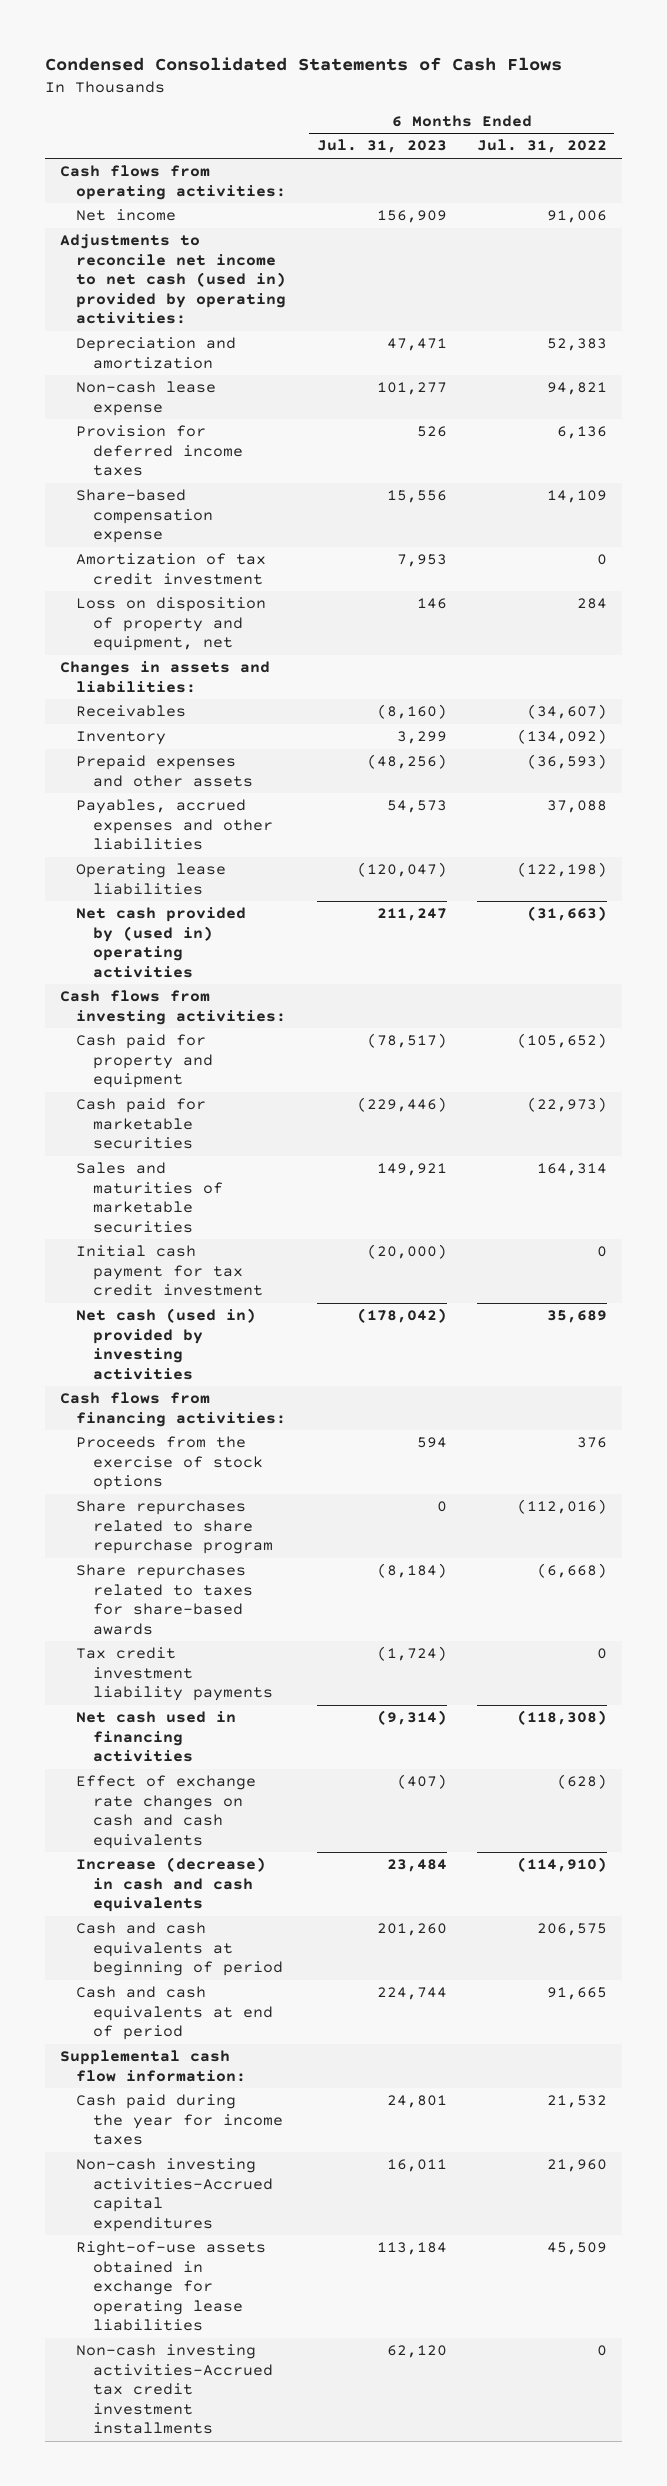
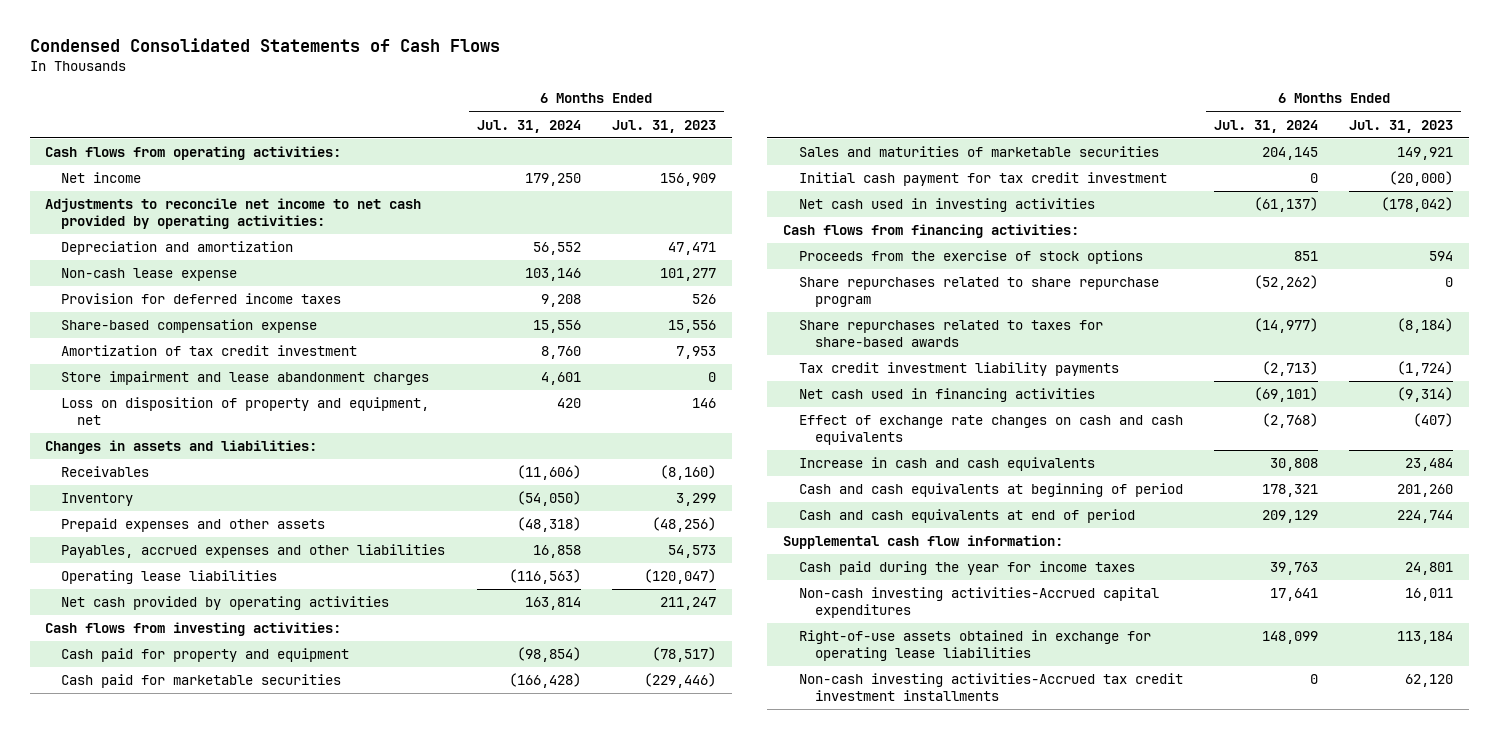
- | 6 Months Ended Jul. 31, 2023 | 6 Months Ended Jul. 31, 2022
+ | 6 Months Ended Jul. 31, 2024 | 6 Months Ended Jul. 31, 2023
- Adjustments to reconcile net income to net cash (used in) provided by operating activities:
+ Adjustments to reconcile net income to net cash provided by operating activities:
+ Store impairment and lease abandonment charges | 4,601 | 0
- Net cash provided by (used in) operating activities | 211,247 | (31,663)
+ Net cash provided by operating activities | 163,814 | 211,247
- Net cash (used in) provided by investing activities | (178,042) | 35,689
+ Net cash used in investing activities | (61,137) | (178,042)
- Increase (decrease) in cash and cash equivalents | 23,484 | (114,910)
+ Increase in cash and cash equivalents | 30,808 | 23,484

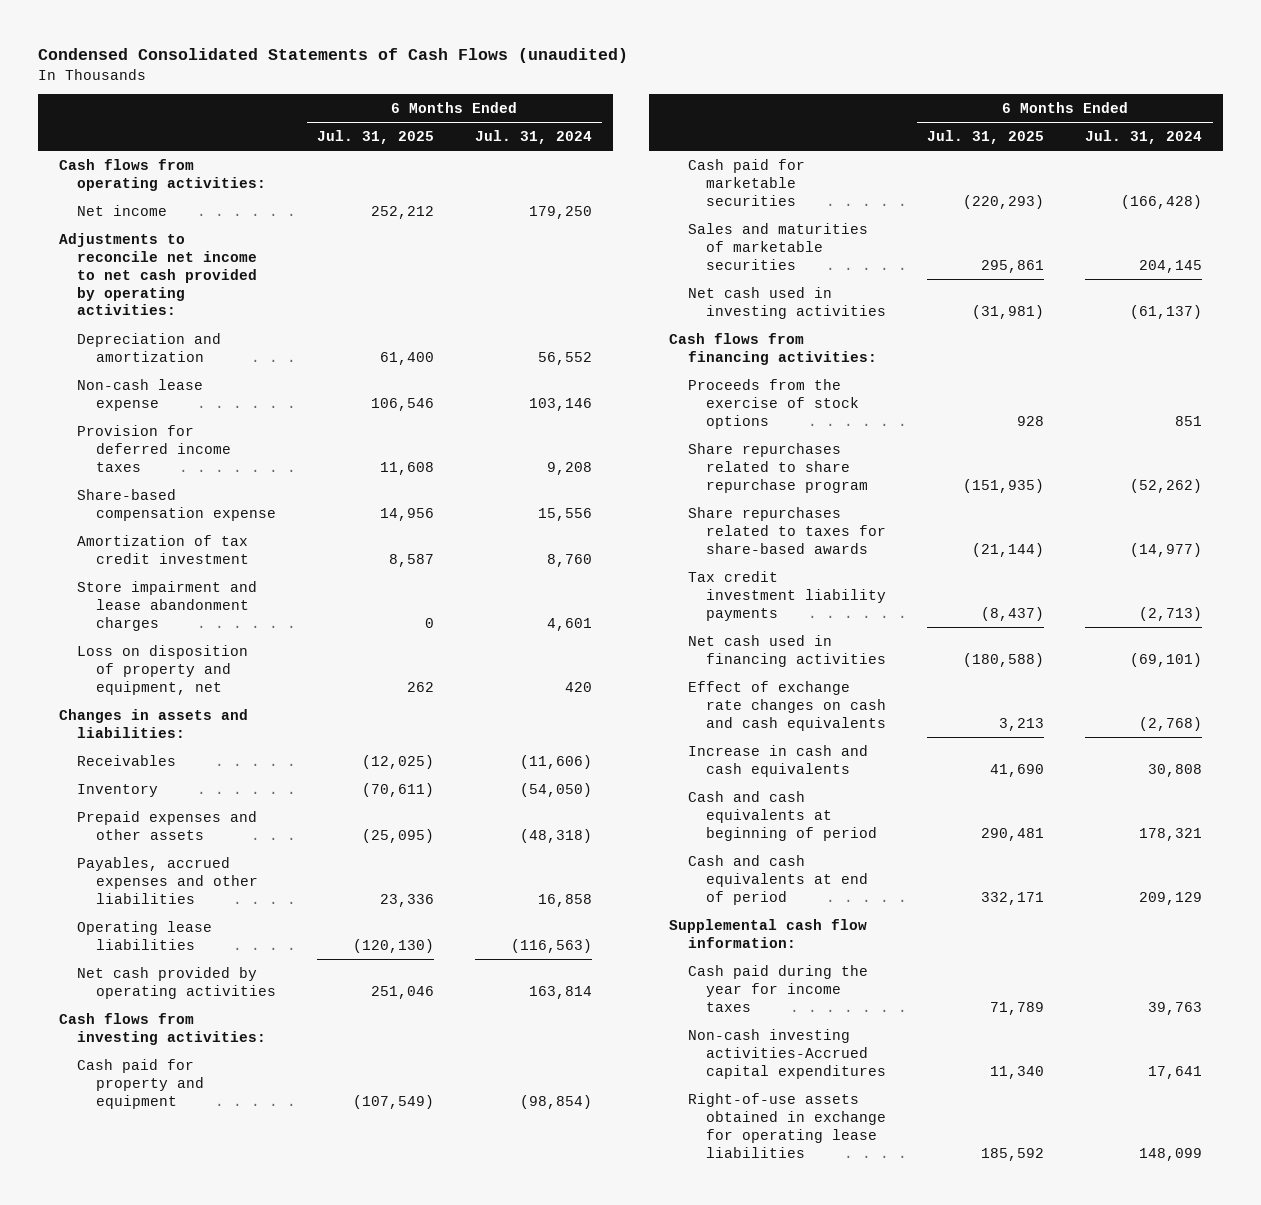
- Condensed Consolidated Statements of Cash Flows
+ Condensed Consolidated Statements of Cash Flows (unaudited)
- | 6 Months Ended Jul. 31, 2024 | 6 Months Ended Jul. 31, 2023
+ | 6 Months Ended Jul. 31, 2025 | 6 Months Ended Jul. 31, 2024
- Initial cash payment for tax credit investment | 0 | (20,000)
- Non-cash investing activities-Accrued tax credit investment installments | 0 | 62,120

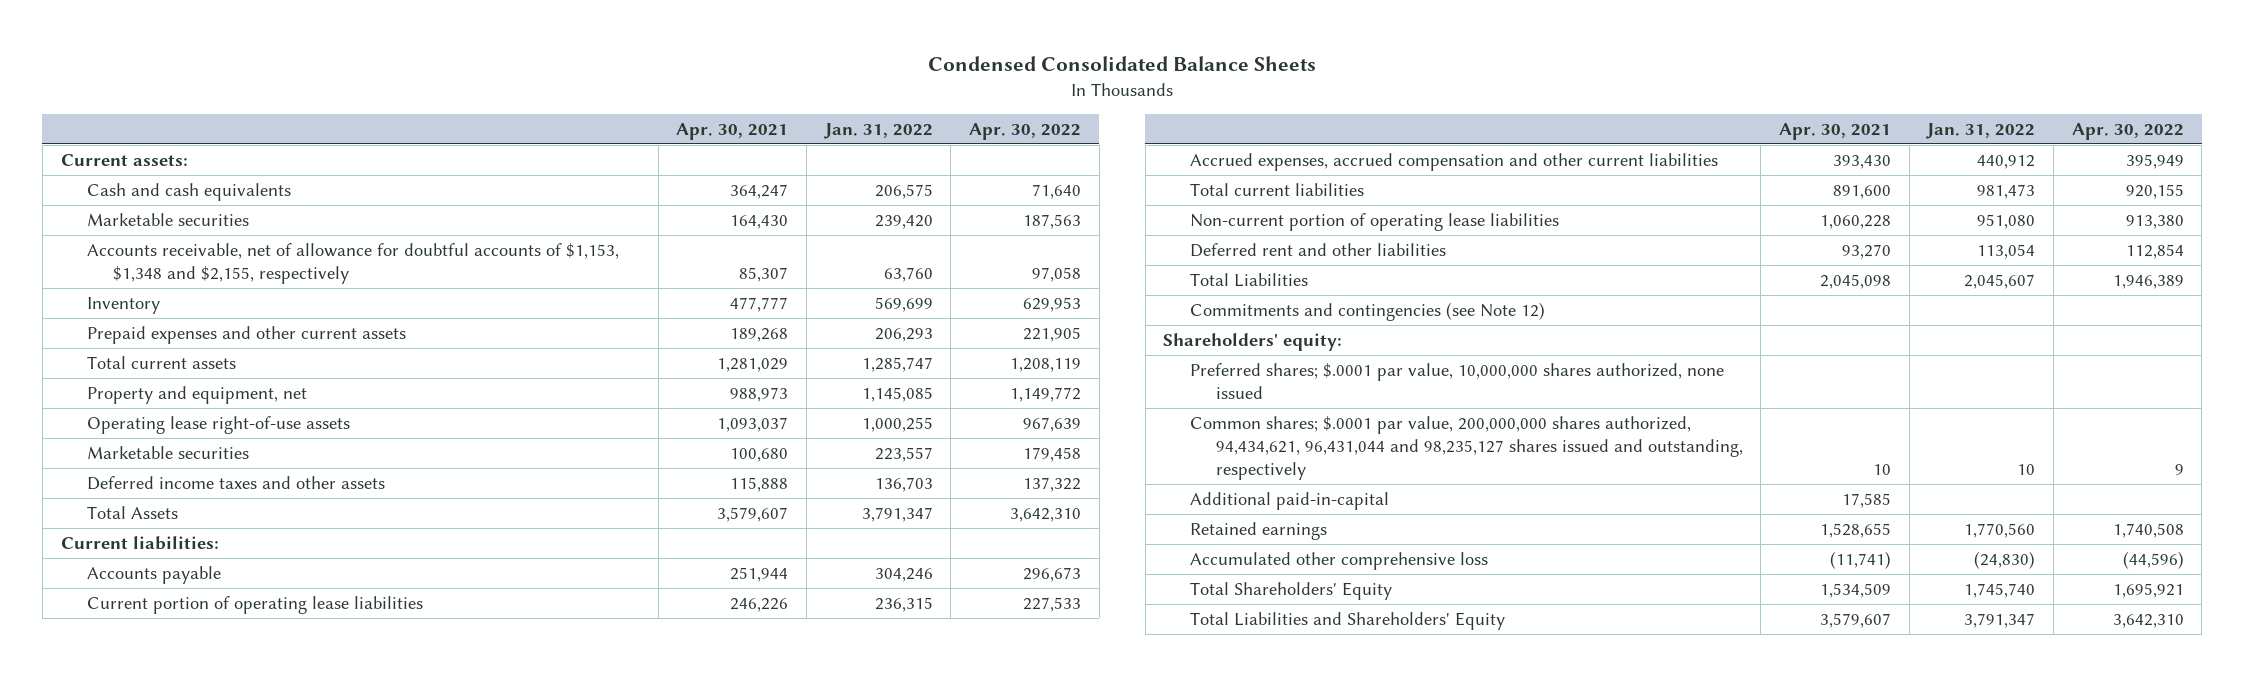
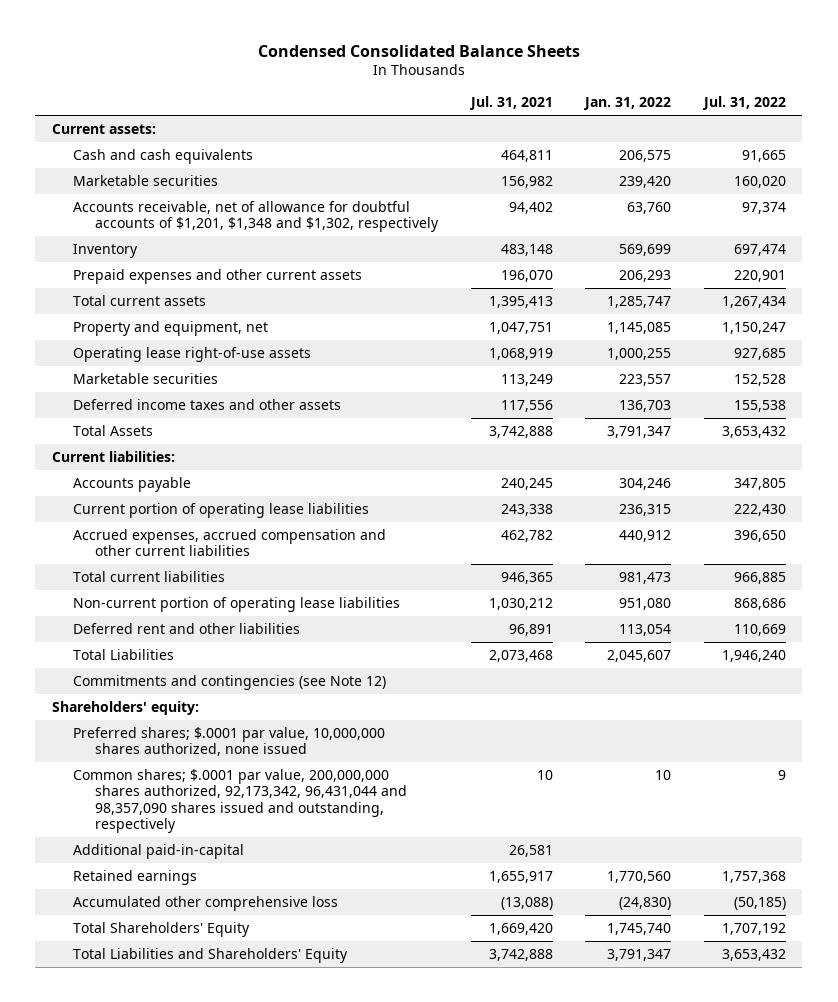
- | Apr. 30, 2021 | Jan. 31, 2022 | Apr. 30, 2022
+ | Jul. 31, 2021 | Jan. 31, 2022 | Jul. 31, 2022
- Accounts receivable, net of allowance for doubtful accounts of $1,153, $1,348 and $2,155, respectively | 85,307 | 63,760 | 97,058
+ Accounts receivable, net of allowance for doubtful accounts of $1,201, $1,348 and $1,302, respectively | 94,402 | 63,760 | 97,374
- Common shares; $.0001 par value, 200,000,000 shares authorized, 94,434,621, 96,431,044 and 98,235,127 shares issued and outstanding, respectively | 10 | 10 | 9
+ Common shares; $.0001 par value, 200,000,000 shares authorized, 92,173,342, 96,431,044 and 98,357,090 shares issued and outstanding, respectively | 10 | 10 | 9

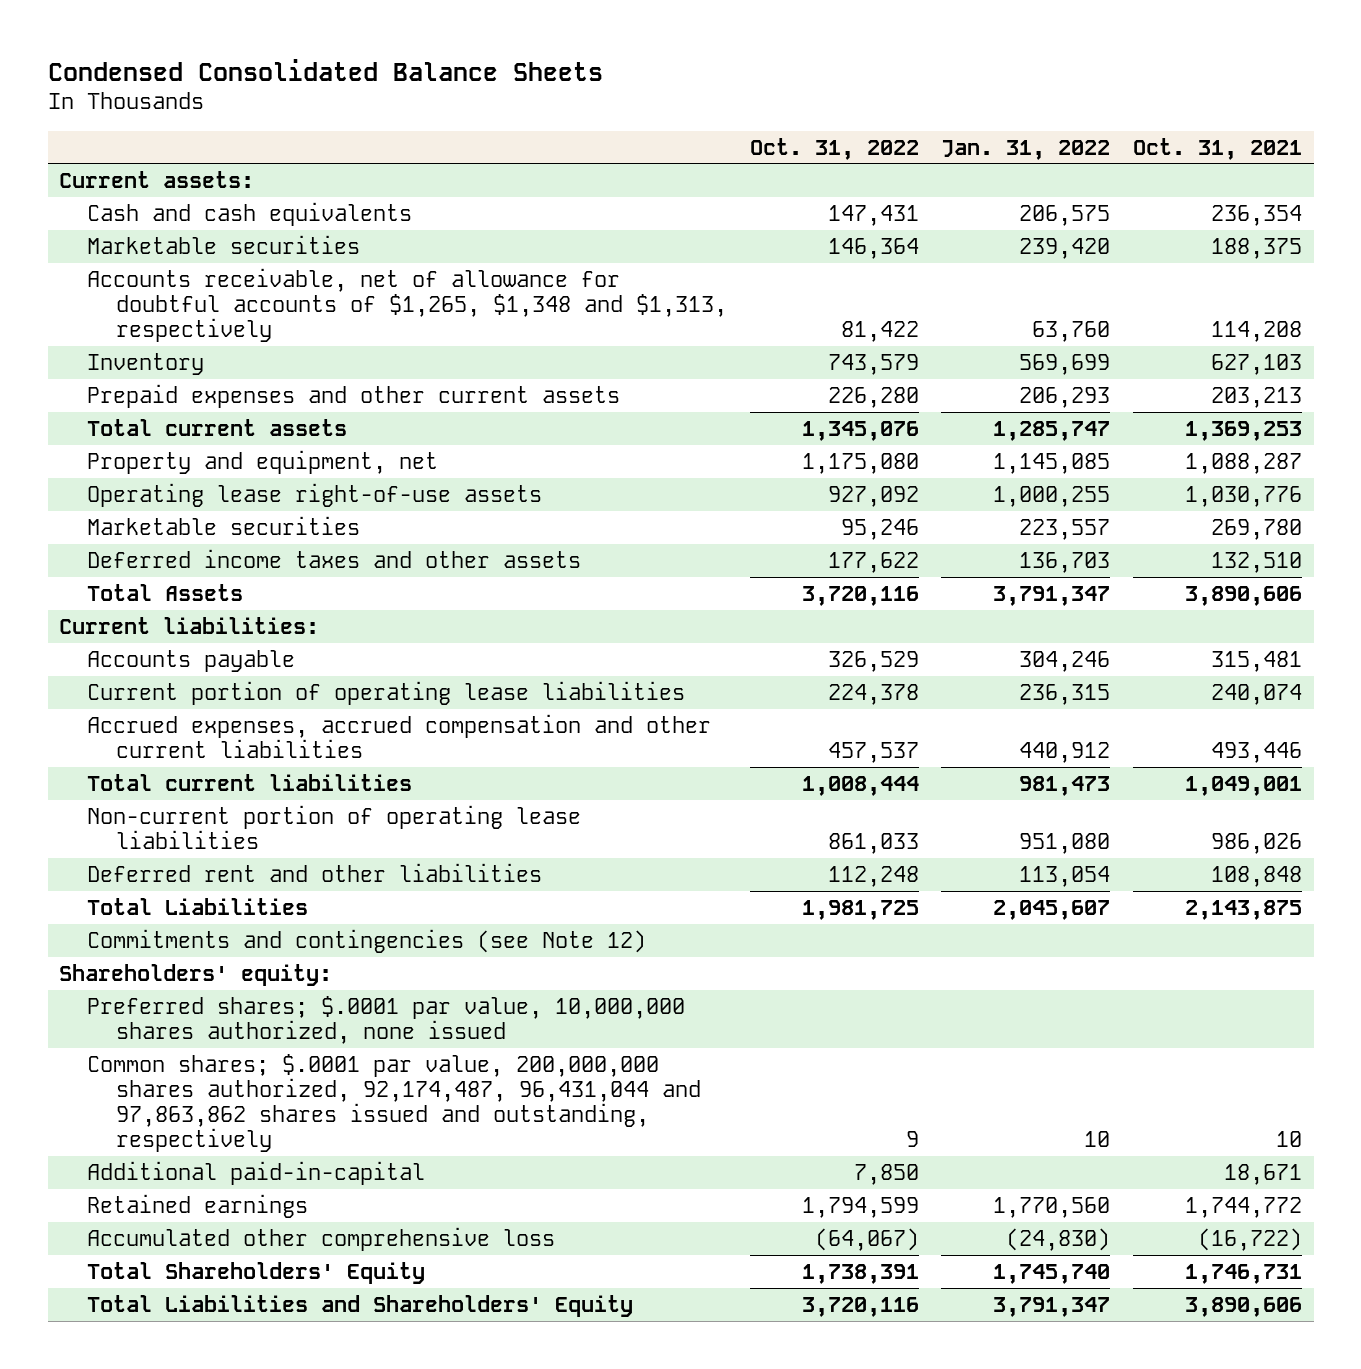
- | Jul. 31, 2021 | Jan. 31, 2022 | Jul. 31, 2022
+ | Oct. 31, 2022 | Jan. 31, 2022 | Oct. 31, 2021
- Accounts receivable, net of allowance for doubtful accounts of $1,201, $1,348 and $1,302, respectively | 94,402 | 63,760 | 97,374
+ Accounts receivable, net of allowance for doubtful accounts of $1,265, $1,348 and $1,313, respectively | 81,422 | 63,760 | 114,208
- Common shares; $.0001 par value, 200,000,000 shares authorized, 92,173,342, 96,431,044 and 98,357,090 shares issued and outstanding, respectively | 10 | 10 | 9
+ Common shares; $.0001 par value, 200,000,000 shares authorized, 92,174,487, 96,431,044 and 97,863,862 shares issued and outstanding, respectively | 9 | 10 | 10

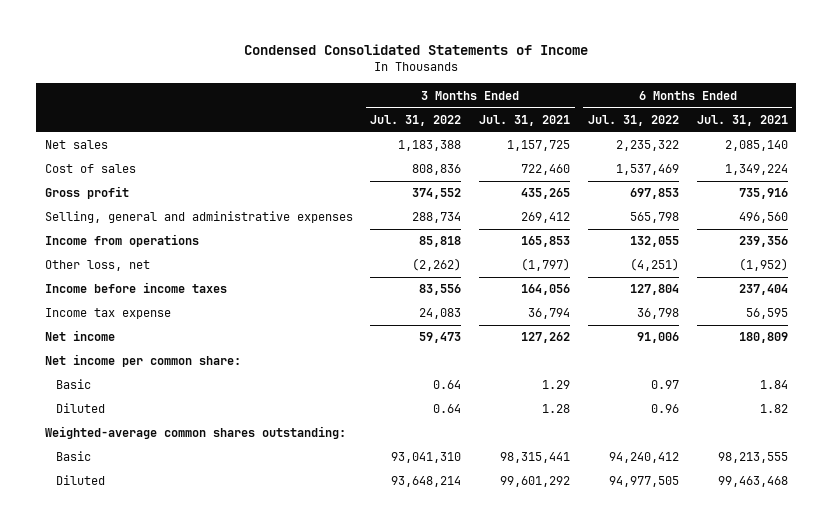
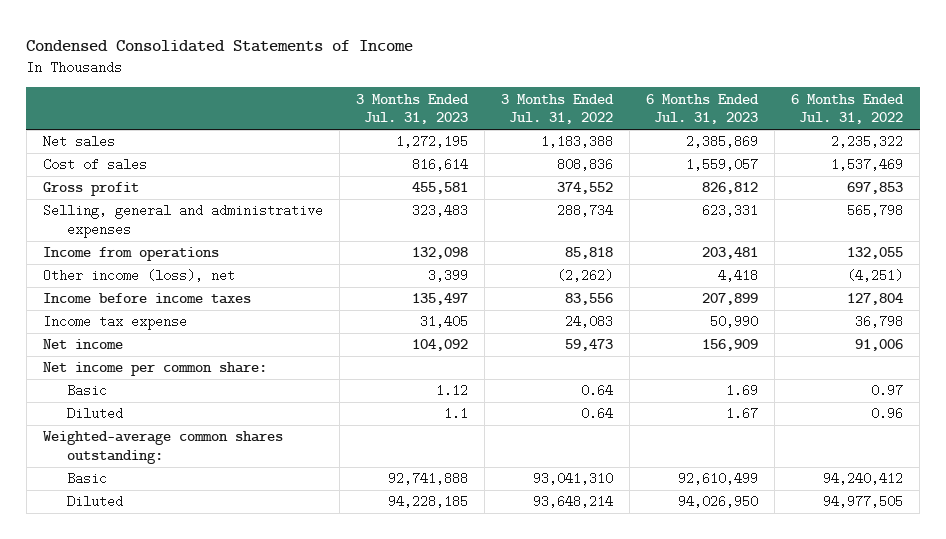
- | 3 Months Ended Jul. 31, 2022 | 3 Months Ended Jul. 31, 2021 | 6 Months Ended Jul. 31, 2022 | 6 Months Ended Jul. 31, 2021
+ | 3 Months Ended Jul. 31, 2023 | 3 Months Ended Jul. 31, 2022 | 6 Months Ended Jul. 31, 2023 | 6 Months Ended Jul. 31, 2022
- Other loss, net | (2,262) | (1,797) | (4,251) | (1,952)
+ Other income (loss), net | 3,399 | (2,262) | 4,418 | (4,251)

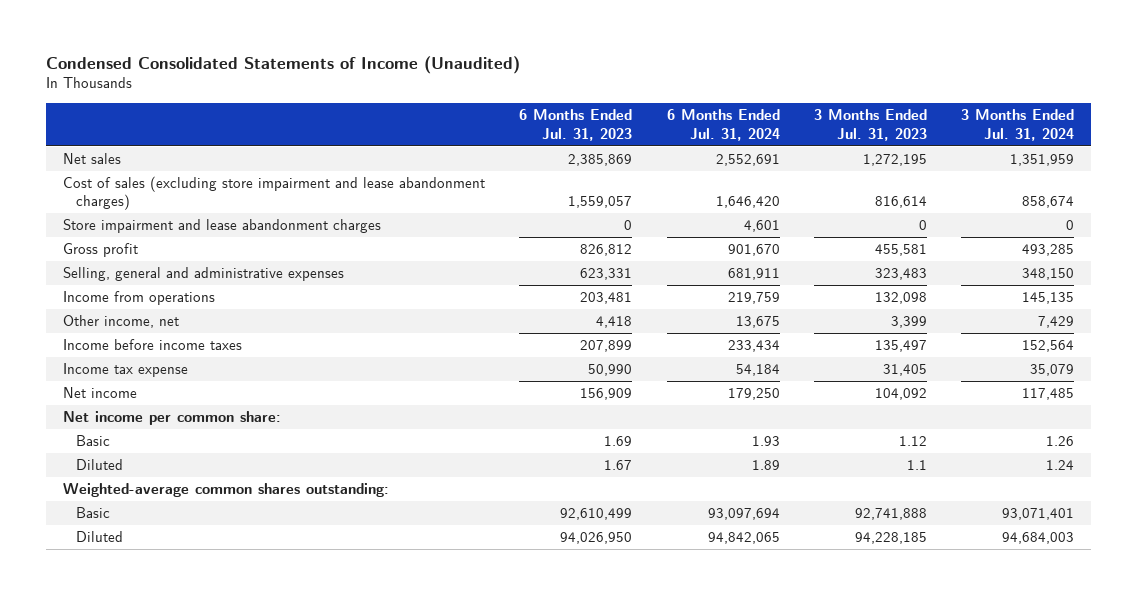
- Condensed Consolidated Statements of Income
+ Condensed Consolidated Statements of Income (Unaudited)
- | 3 Months Ended Jul. 31, 2023 | 3 Months Ended Jul. 31, 2022 | 6 Months Ended Jul. 31, 2023 | 6 Months Ended Jul. 31, 2022
+ | 6 Months Ended Jul. 31, 2023 | 6 Months Ended Jul. 31, 2024 | 3 Months Ended Jul. 31, 2023 | 3 Months Ended Jul. 31, 2024
- Cost of sales | 816,614 | 808,836 | 1,559,057 | 1,537,469
+ Cost of sales (excluding store impairment and lease abandonment charges) | 1,559,057 | 1,646,420 | 816,614 | 858,674
+ Store impairment and lease abandonment charges | 0 | 4,601 | 0 | 0
- Other income (loss), net | 3,399 | (2,262) | 4,418 | (4,251)
+ Other income, net | 4,418 | 13,675 | 3,399 | 7,429

